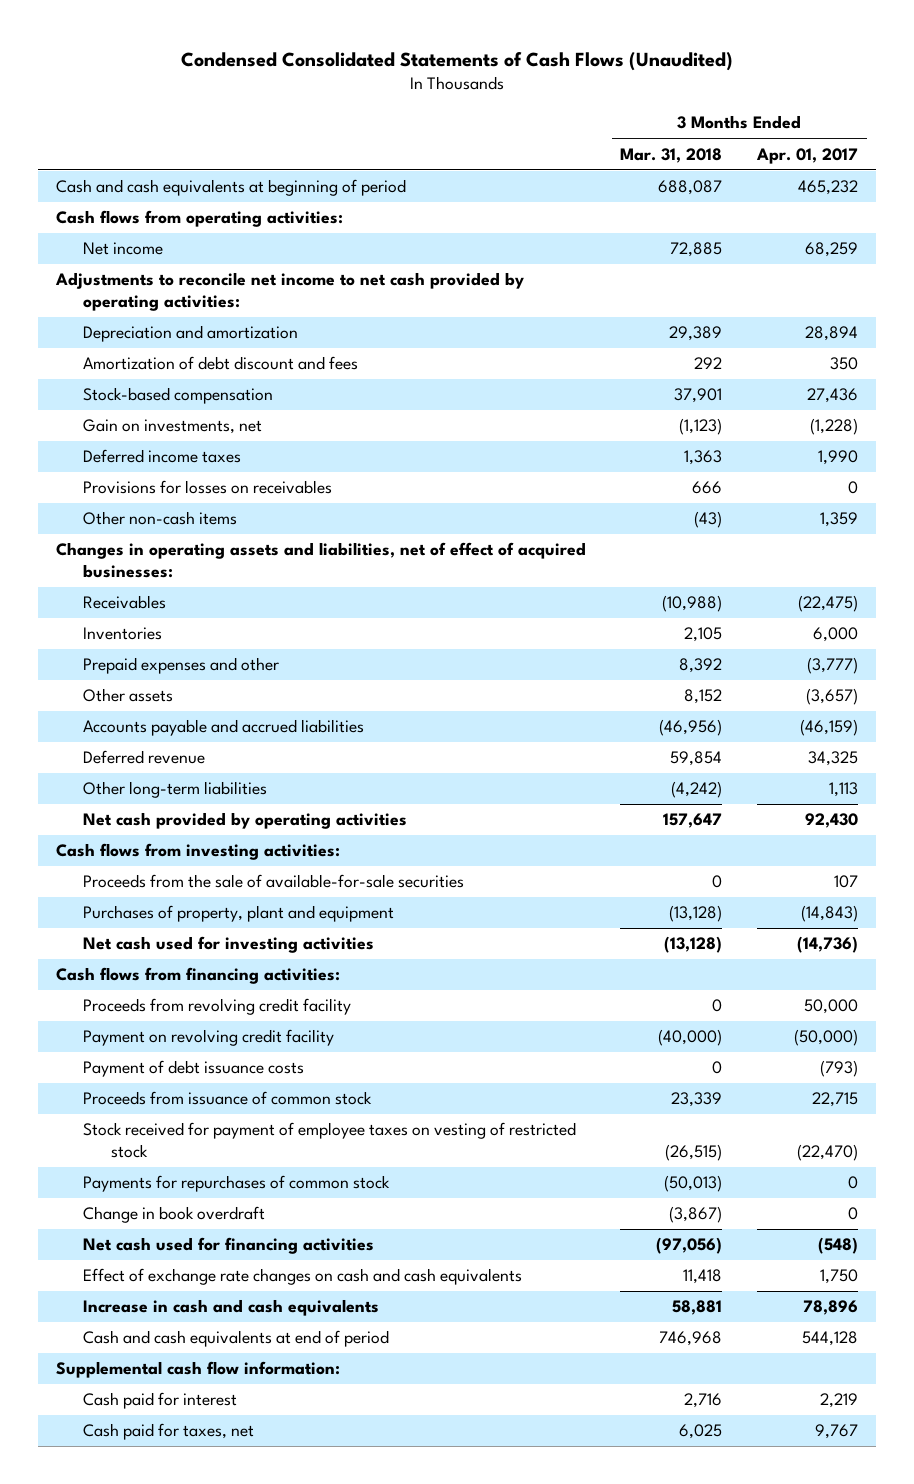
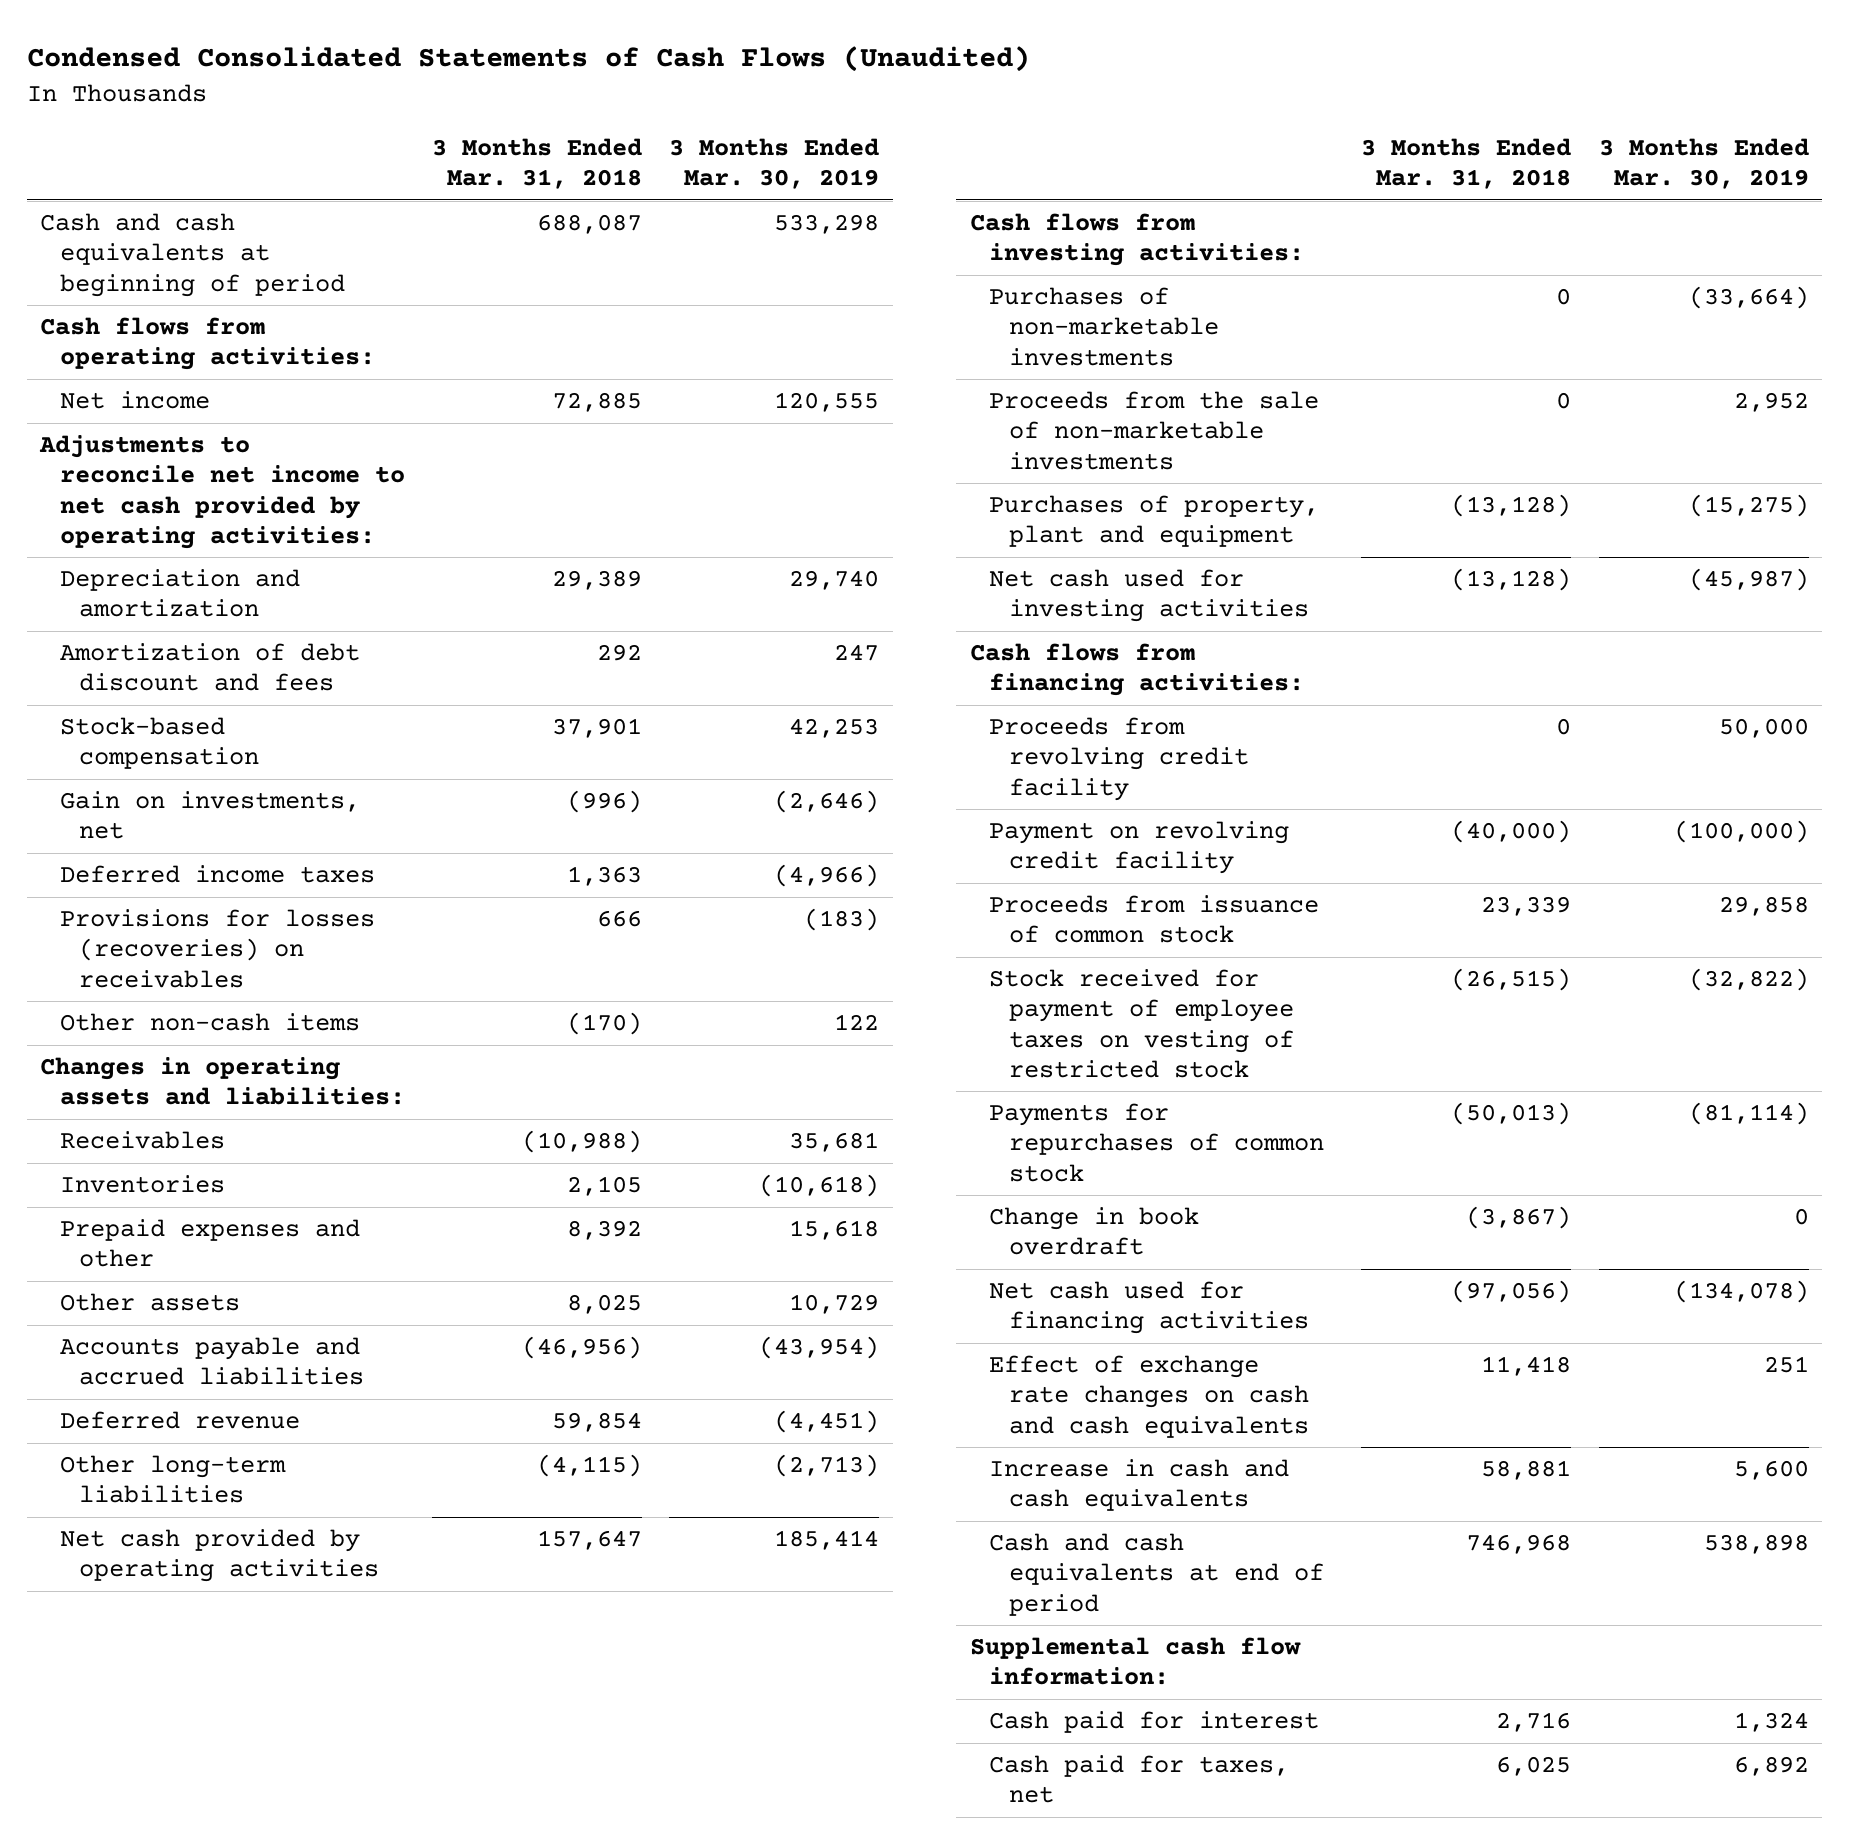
- | 3 Months Ended Mar. 31, 2018 | 3 Months Ended Apr. 01, 2017
+ | 3 Months Ended Mar. 31, 2018 | 3 Months Ended Mar. 30, 2019
- Gain on investments, net | (1,123) | (1,228)
+ Gain on investments, net | (996) | (2,646)
- Provisions for losses on receivables | 666 | 0
- Other non-cash items | (43) | 1,359
- Changes in operating assets and liabilities, net of effect of acquired businesses:
+ Provisions for losses (recoveries) on receivables | 666 | (183)
+ Other non-cash items | (170) | 122
+ Changes in operating assets and liabilities:
- Other assets | 8,152 | (3,657)
+ Other assets | 8,025 | 10,729
- Other long-term liabilities | (4,242) | 1,113
+ Other long-term liabilities | (4,115) | (2,713)
- Proceeds from the sale of available-for-sale securities | 0 | 107
+ Purchases of non-marketable investments | 0 | (33,664)
+ Proceeds from the sale of non-marketable investments | 0 | 2,952
- Payment of debt issuance costs | 0 | (793)

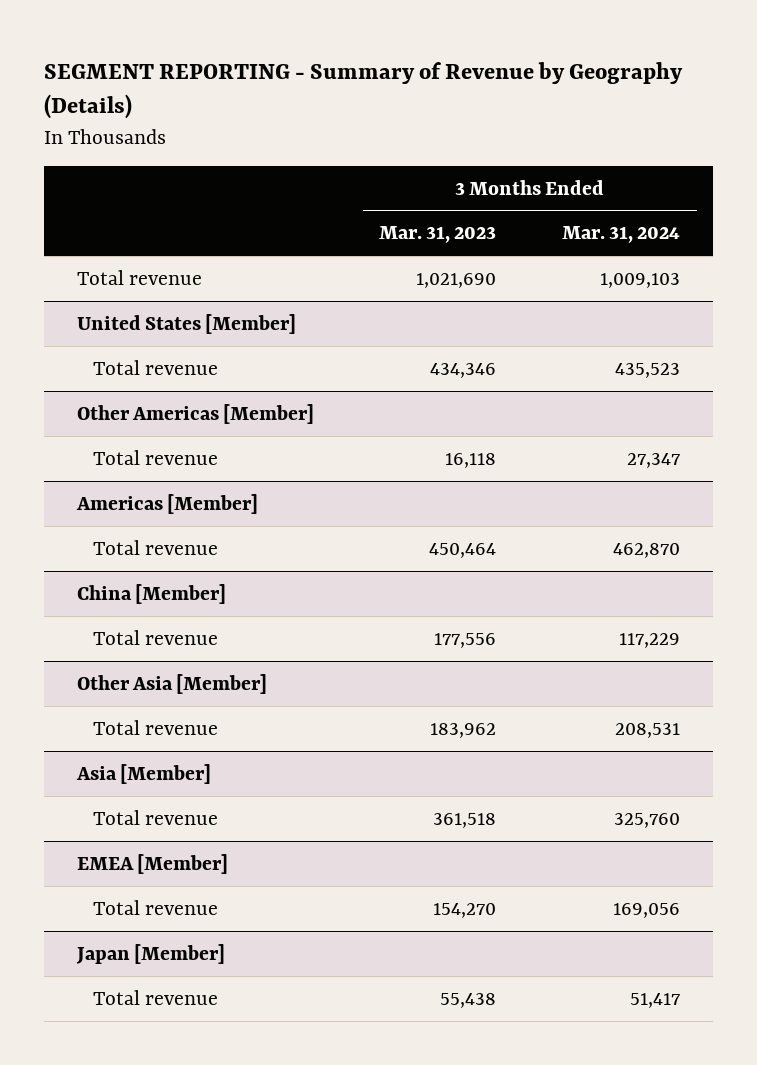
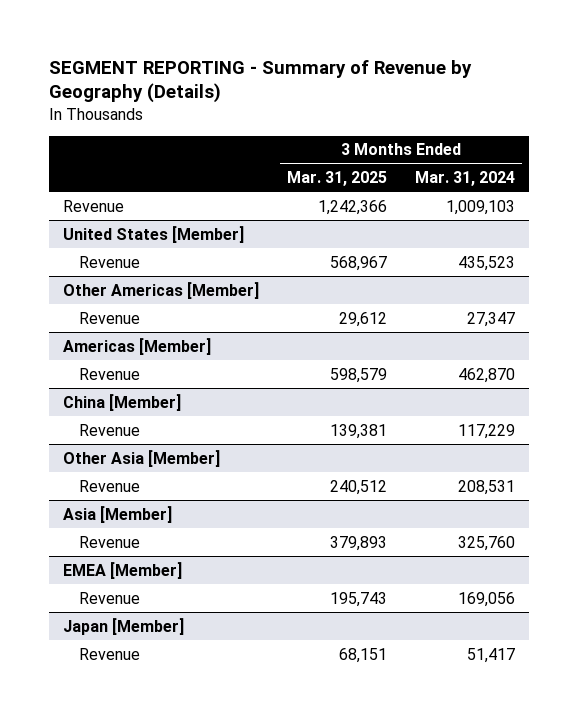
- | 3 Months Ended Mar. 31, 2023 | 3 Months Ended Mar. 31, 2024
+ | 3 Months Ended Mar. 31, 2025 | 3 Months Ended Mar. 31, 2024
- Total revenue | 1,021,690 | 1,009,103
+ Revenue | 1,242,366 | 1,009,103
@ United States [Member]
- Total revenue | 434,346 | 435,523
+ Revenue | 568,967 | 435,523
@ Other Americas [Member]
- Total revenue | 16,118 | 27,347
+ Revenue | 29,612 | 27,347
@ Americas [Member]
- Total revenue | 450,464 | 462,870
+ Revenue | 598,579 | 462,870
@ China [Member]
- Total revenue | 177,556 | 117,229
+ Revenue | 139,381 | 117,229
@ Other Asia [Member]
- Total revenue | 183,962 | 208,531
+ Revenue | 240,512 | 208,531
@ Asia [Member]
- Total revenue | 361,518 | 325,760
+ Revenue | 379,893 | 325,760
@ EMEA [Member]
- Total revenue | 154,270 | 169,056
+ Revenue | 195,743 | 169,056
@ Japan [Member]
- Total revenue | 55,438 | 51,417
+ Revenue | 68,151 | 51,417

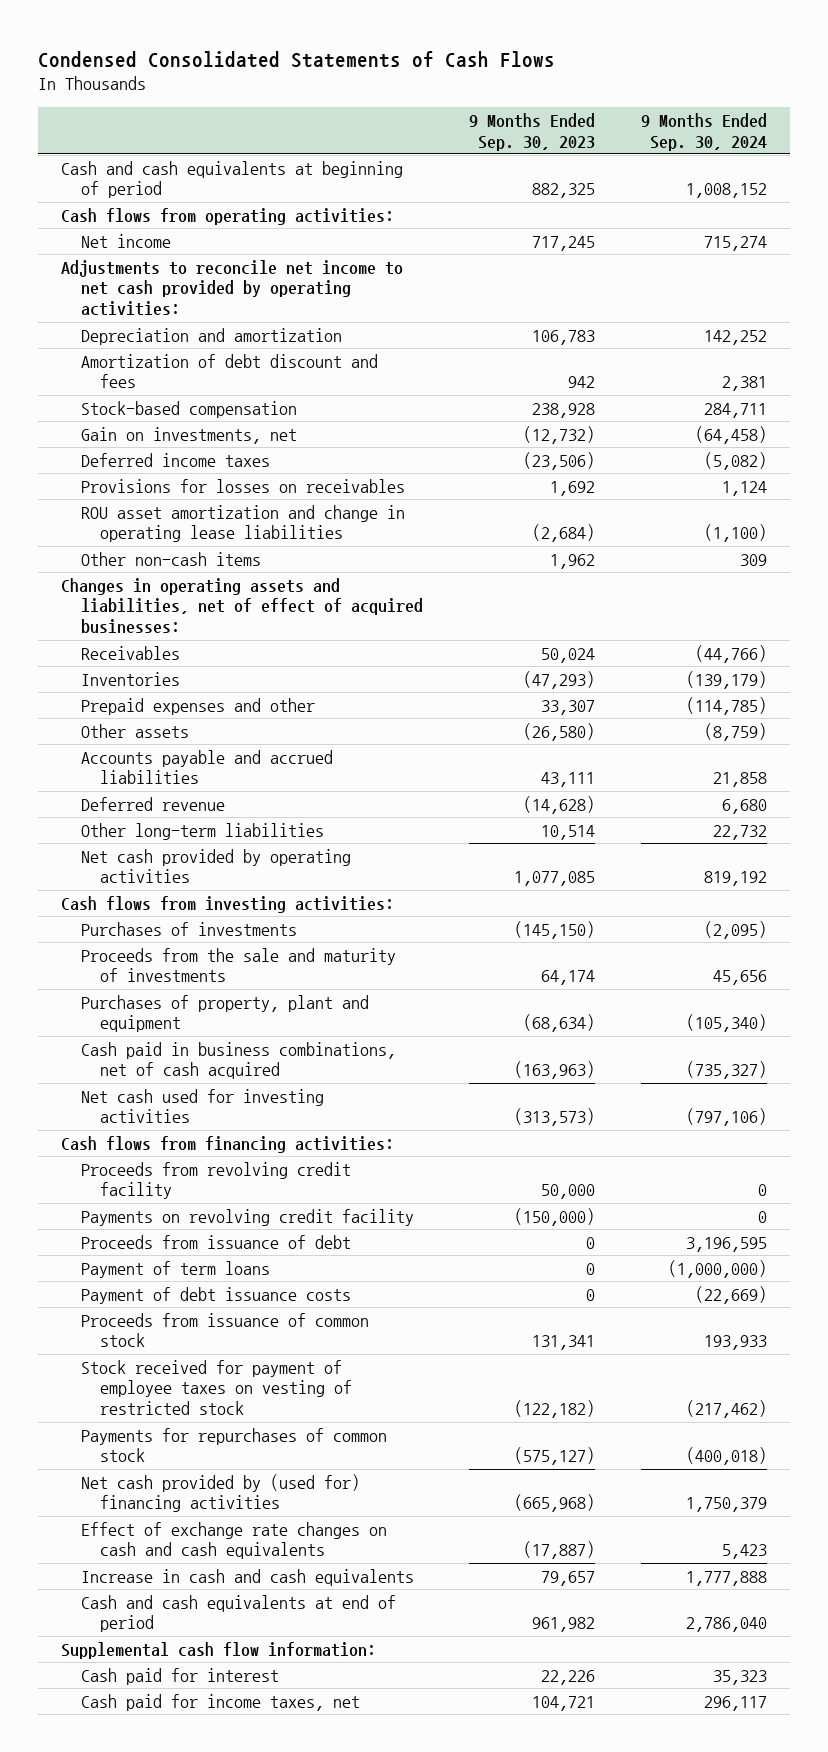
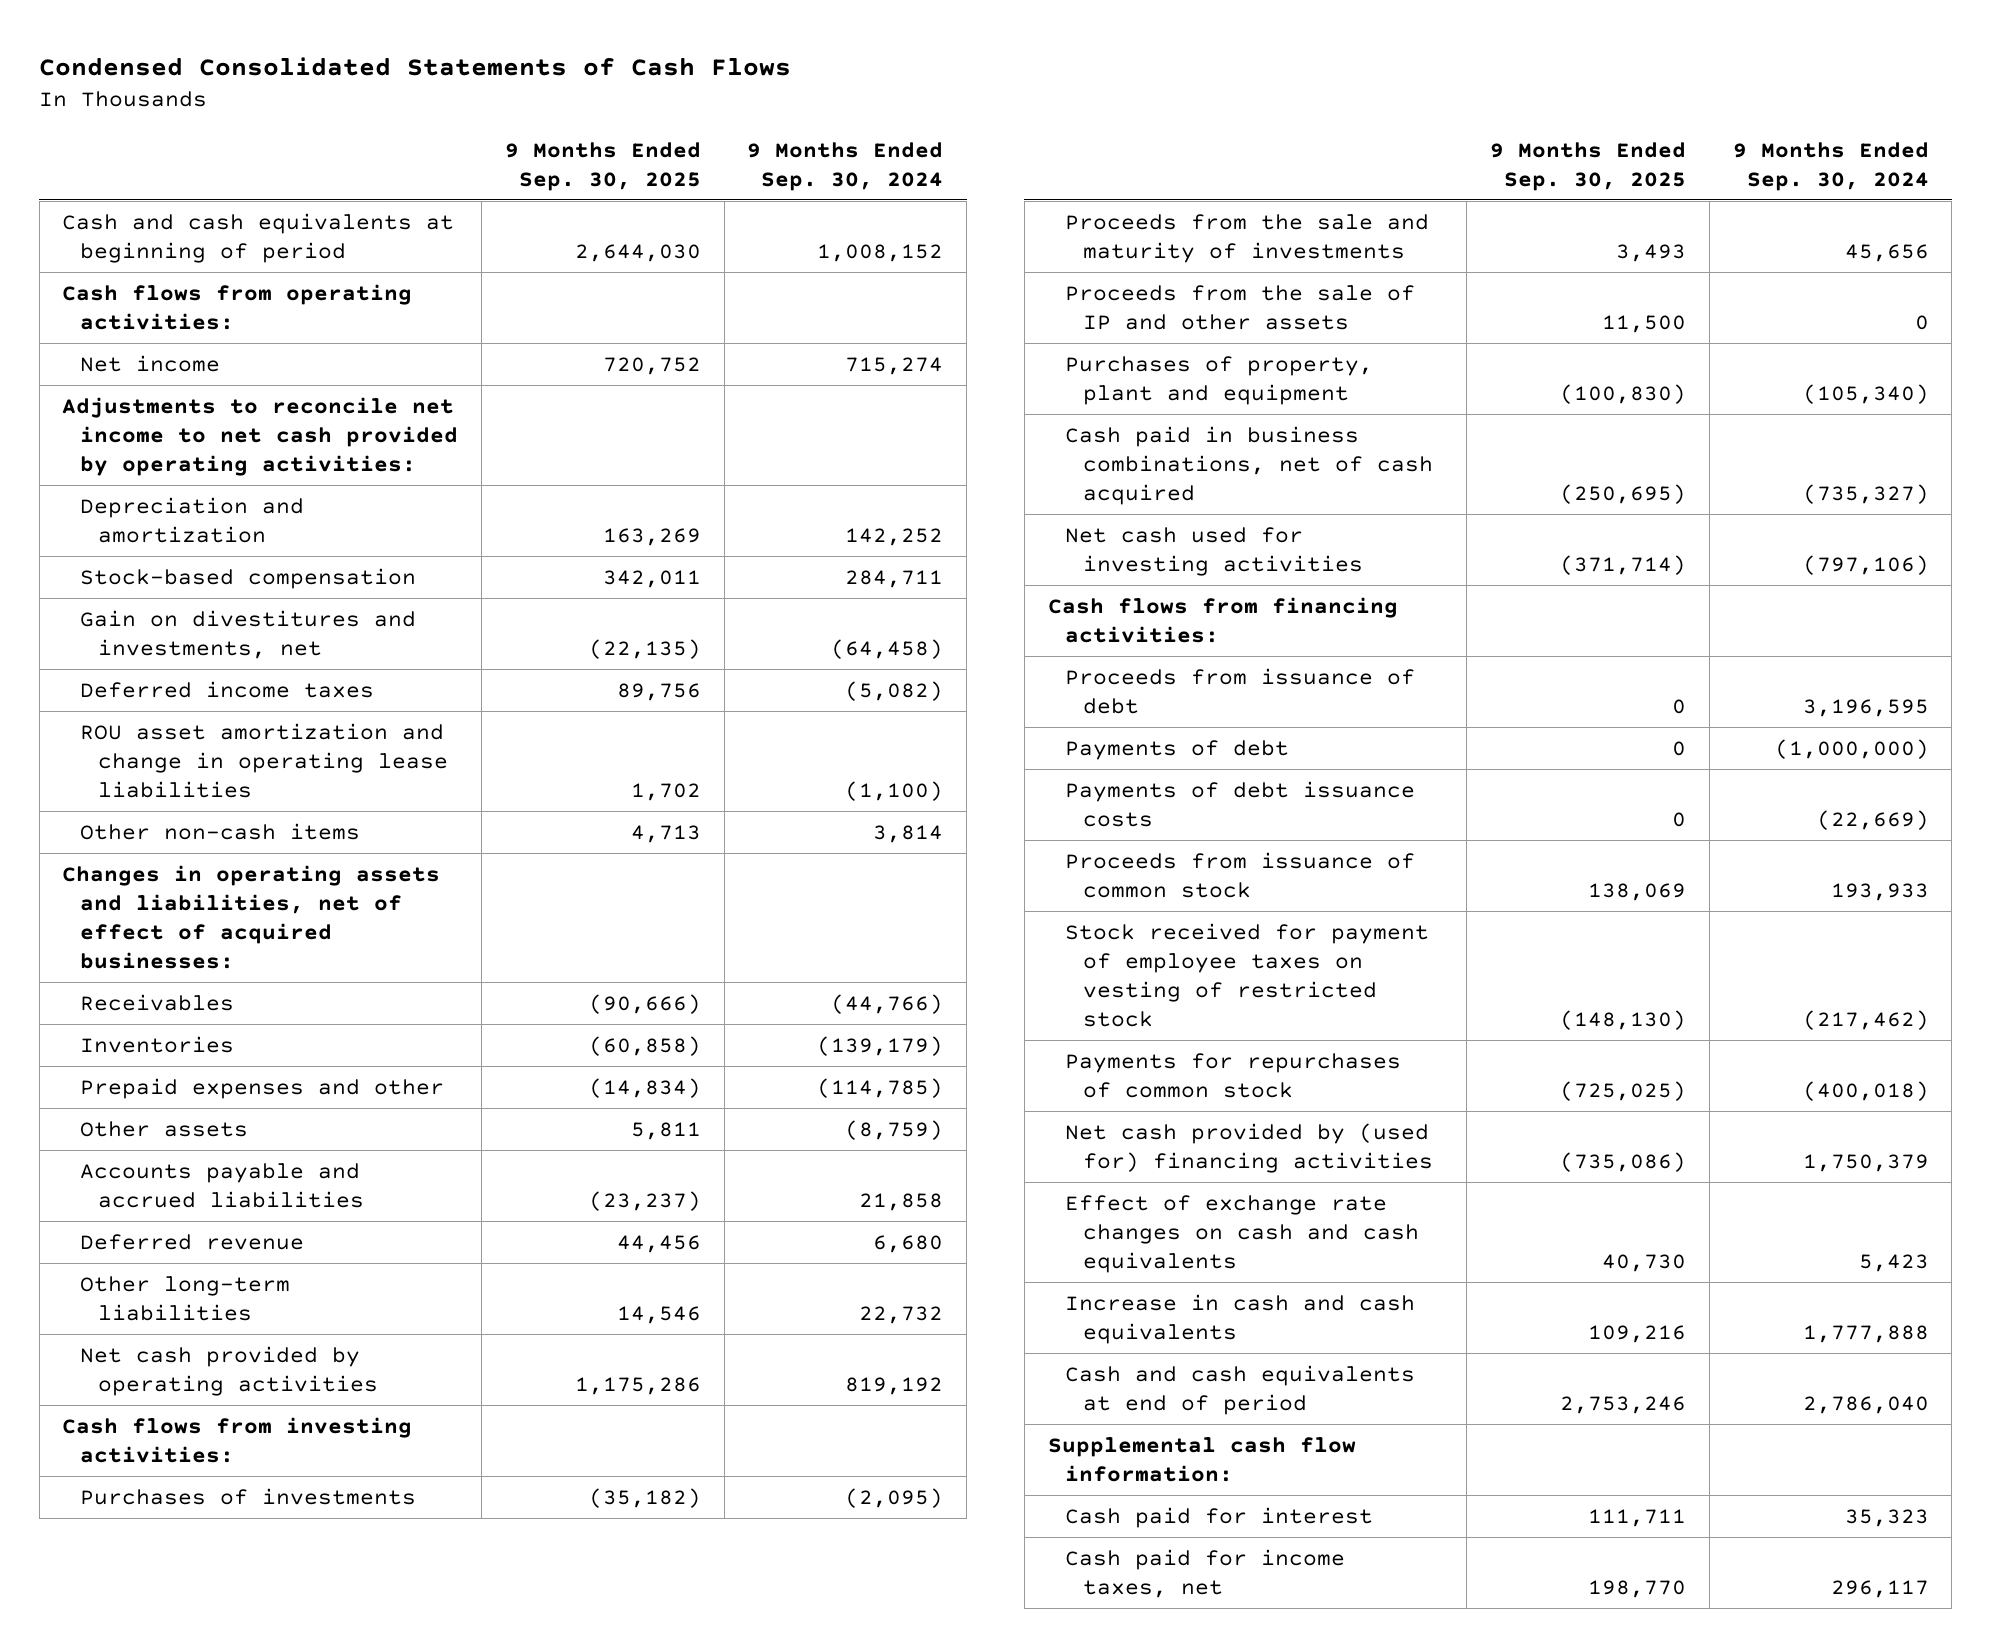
- | 9 Months Ended Sep. 30, 2023 | 9 Months Ended Sep. 30, 2024
+ | 9 Months Ended Sep. 30, 2025 | 9 Months Ended Sep. 30, 2024
- Amortization of debt discount and fees | 942 | 2,381
- Gain on investments, net | (12,732) | (64,458)
+ Gain on divestitures and investments, net | (22,135) | (64,458)
- Provisions for losses on receivables | 1,692 | 1,124
- Other non-cash items | 1,962 | 309
+ Other non-cash items | 4,713 | 3,814
+ Proceeds from the sale of IP and other assets | 11,500 | 0
- Proceeds from revolving credit facility | 50,000 | 0
- Payments on revolving credit facility | (150,000) | 0
- Payment of term loans | 0 | (1,000,000)
- Payment of debt issuance costs | 0 | (22,669)
+ Payments of debt | 0 | (1,000,000)
+ Payments of debt issuance costs | 0 | (22,669)

